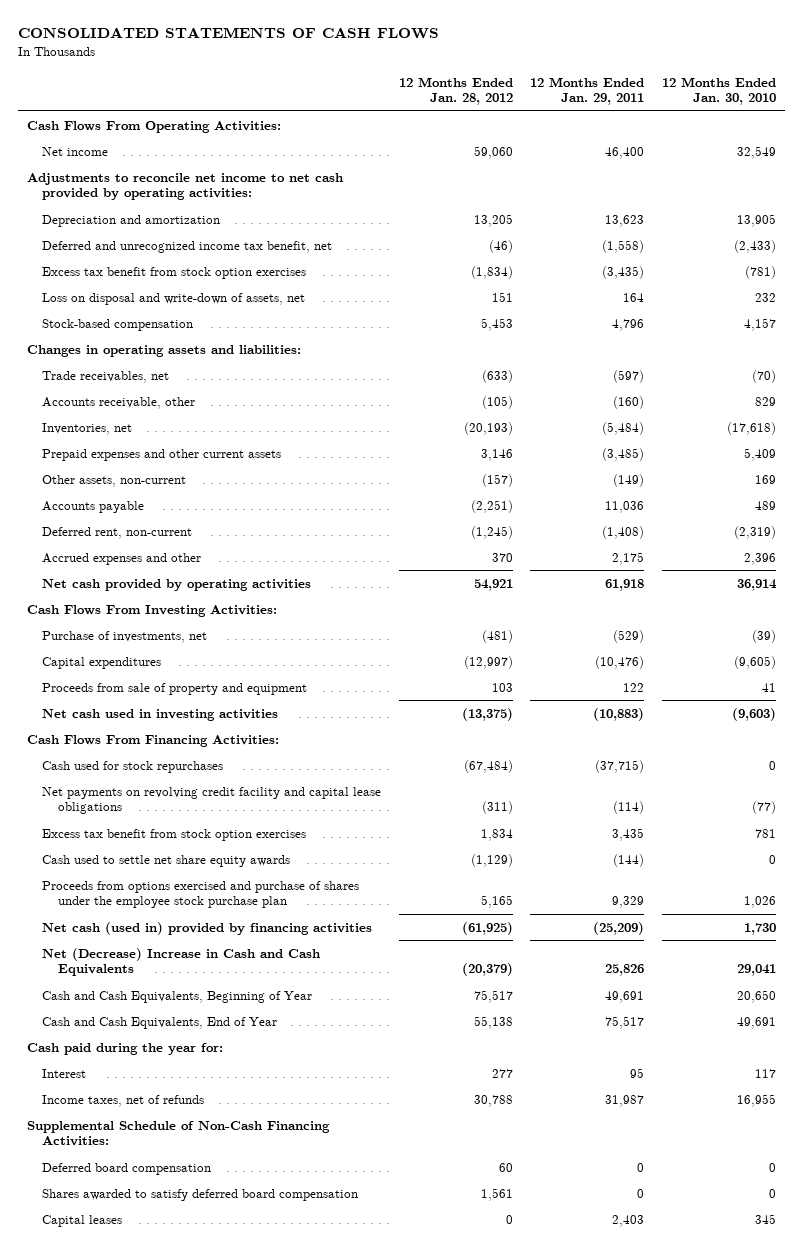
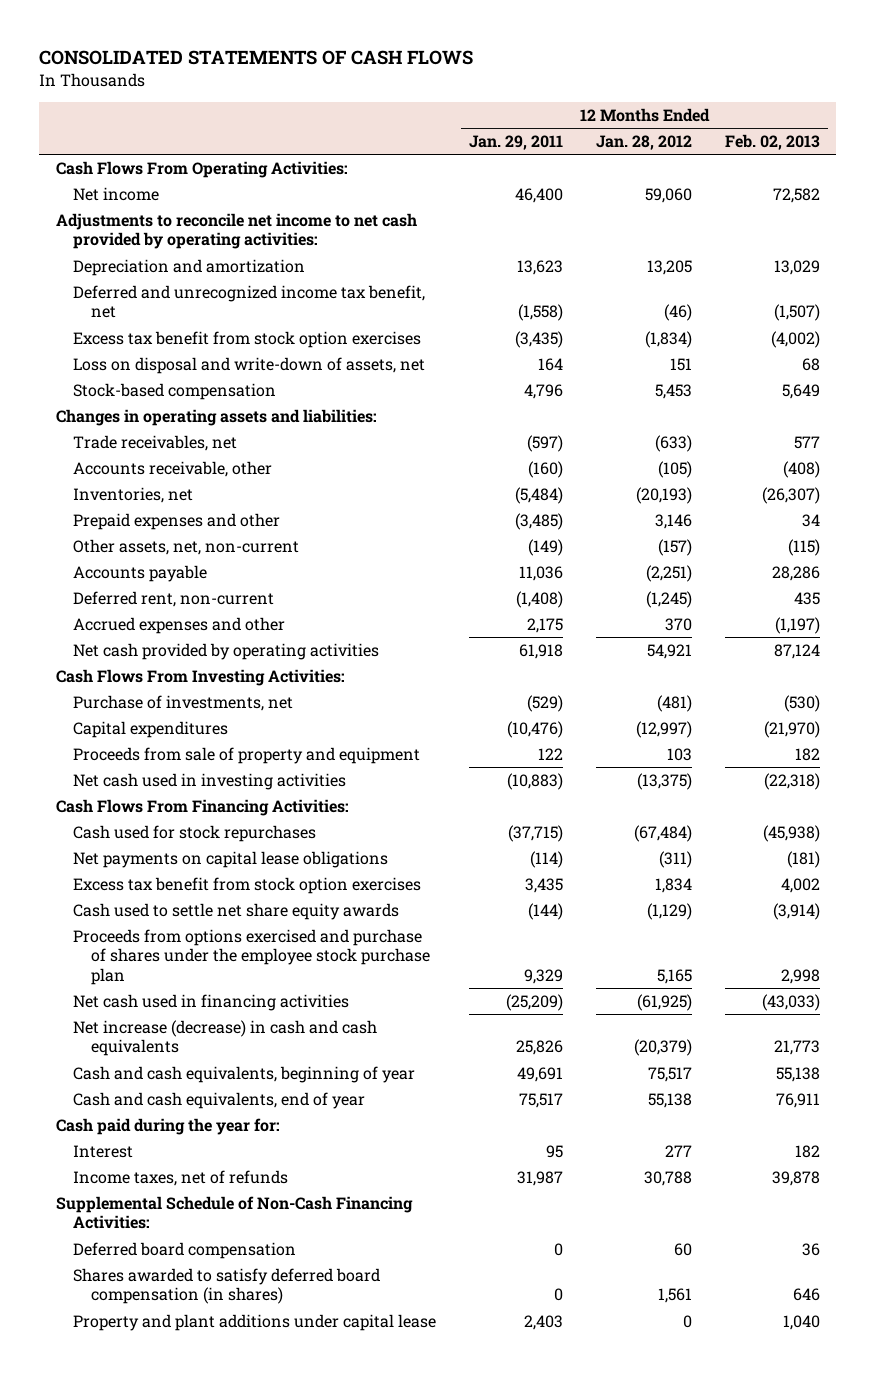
- | 12 Months Ended Jan. 28, 2012 | 12 Months Ended Jan. 29, 2011 | 12 Months Ended Jan. 30, 2010
+ | 12 Months Ended Jan. 29, 2011 | 12 Months Ended Jan. 28, 2012 | 12 Months Ended Feb. 02, 2013
- Prepaid expenses and other current assets | 3,146 | (3,485) | 5,409
- Other assets, non-current | (157) | (149) | 169
+ Prepaid expenses and other | (3,485) | 3,146 | 34
+ Other assets, net, non-current | (149) | (157) | (115)
- Net payments on revolving credit facility and capital lease obligations | (311) | (114) | (77)
+ Net payments on capital lease obligations | (114) | (311) | (181)
- Net cash (used in) provided by financing activities | (61,925) | (25,209) | 1,730
- Net (Decrease) Increase in Cash and Cash Equivalents | (20,379) | 25,826 | 29,041
- Cash and Cash Equivalents, Beginning of Year | 75,517 | 49,691 | 20,650
- Cash and Cash Equivalents, End of Year | 55,138 | 75,517 | 49,691
+ Net cash used in financing activities | (25,209) | (61,925) | (43,033)
+ Net increase (decrease) in cash and cash equivalents | 25,826 | (20,379) | 21,773
+ Cash and cash equivalents, beginning of year | 49,691 | 75,517 | 55,138
+ Cash and cash equivalents, end of year | 75,517 | 55,138 | 76,911
- Shares awarded to satisfy deferred board compensation | 1,561 | 0 | 0
- Capital leases | 0 | 2,403 | 345
+ Shares awarded to satisfy deferred board compensation (in shares) | 0 | 1,561 | 646
+ Property and plant additions under capital lease | 2,403 | 0 | 1,040

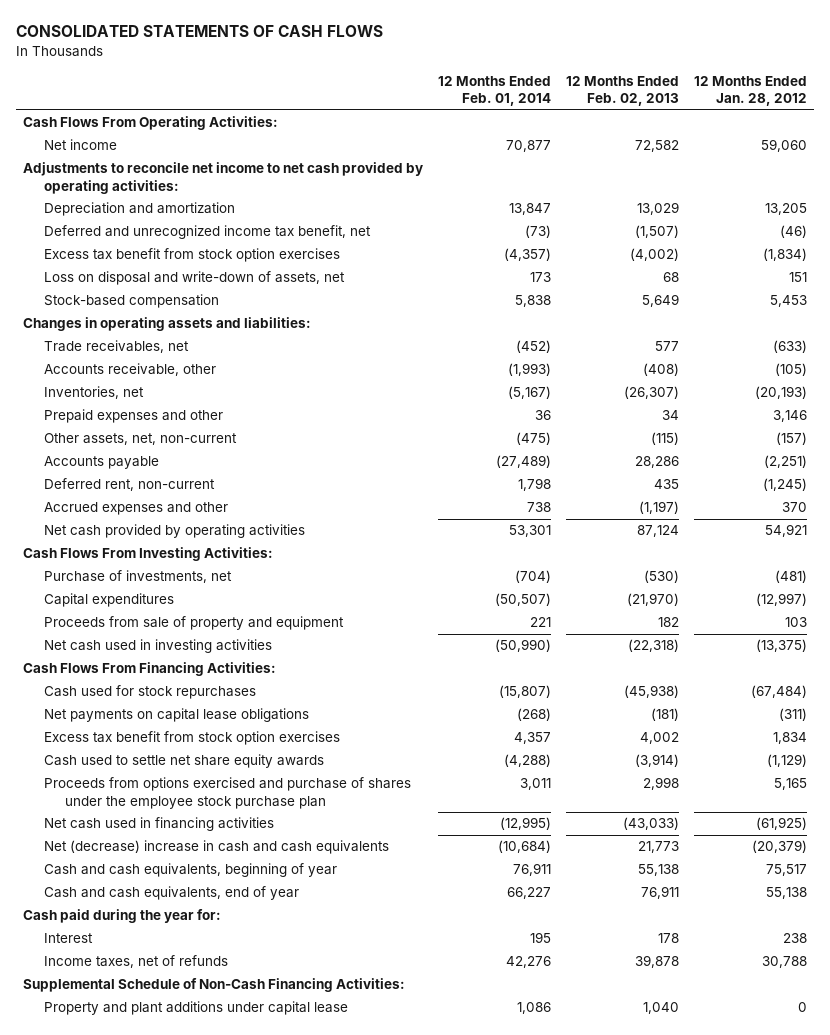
- | 12 Months Ended Jan. 29, 2011 | 12 Months Ended Jan. 28, 2012 | 12 Months Ended Feb. 02, 2013
+ | 12 Months Ended Feb. 01, 2014 | 12 Months Ended Feb. 02, 2013 | 12 Months Ended Jan. 28, 2012
- Net increase (decrease) in cash and cash equivalents | 25,826 | (20,379) | 21,773
+ Net (decrease) increase in cash and cash equivalents | (10,684) | 21,773 | (20,379)
- Interest | 95 | 277 | 182
+ Interest | 195 | 178 | 238
- Deferred board compensation | 0 | 60 | 36
- Shares awarded to satisfy deferred board compensation (in shares) | 0 | 1,561 | 646

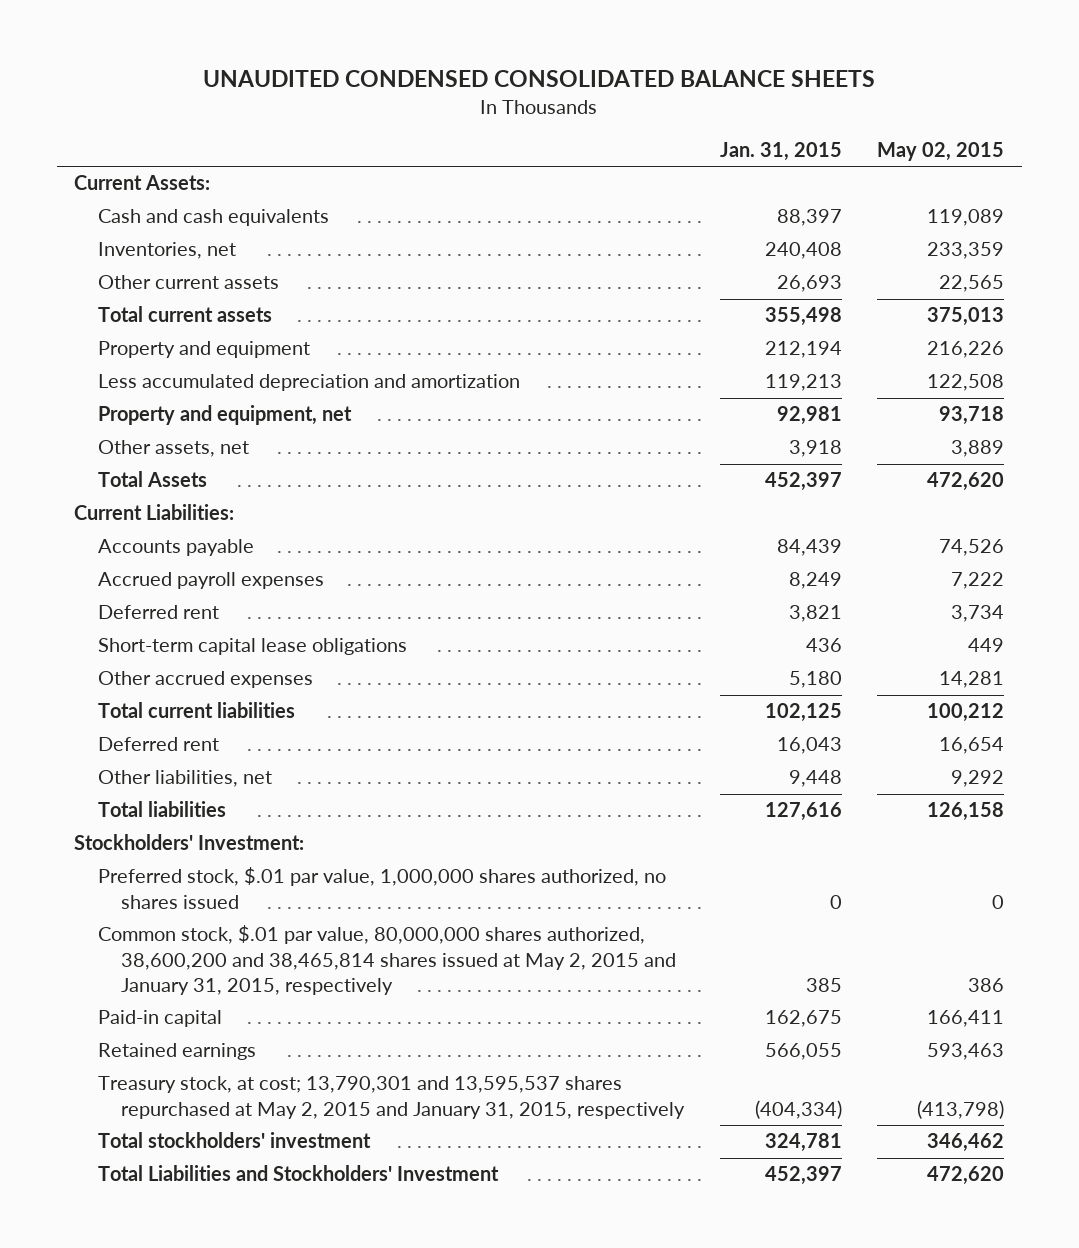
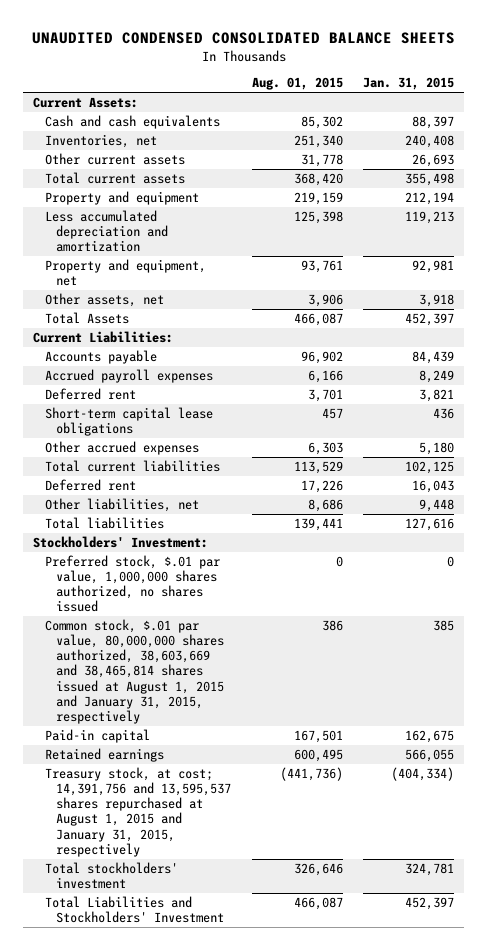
- | Jan. 31, 2015 | May 02, 2015
+ | Aug. 01, 2015 | Jan. 31, 2015
- Common stock, $.01 par value, 80,000,000 shares authorized, 38,600,200 and 38,465,814 shares issued at May 2, 2015 and January 31, 2015, respectively | 385 | 386
+ Common stock, $.01 par value, 80,000,000 shares authorized, 38,603,669 and 38,465,814 shares issued at August 1, 2015 and January 31, 2015, respectively | 386 | 385
- Treasury stock, at cost; 13,790,301 and 13,595,537 shares repurchased at May 2, 2015 and January 31, 2015, respectively | (404,334) | (413,798)
+ Treasury stock, at cost; 14,391,756 and 13,595,537 shares repurchased at August 1, 2015 and January 31, 2015, respectively | (441,736) | (404,334)

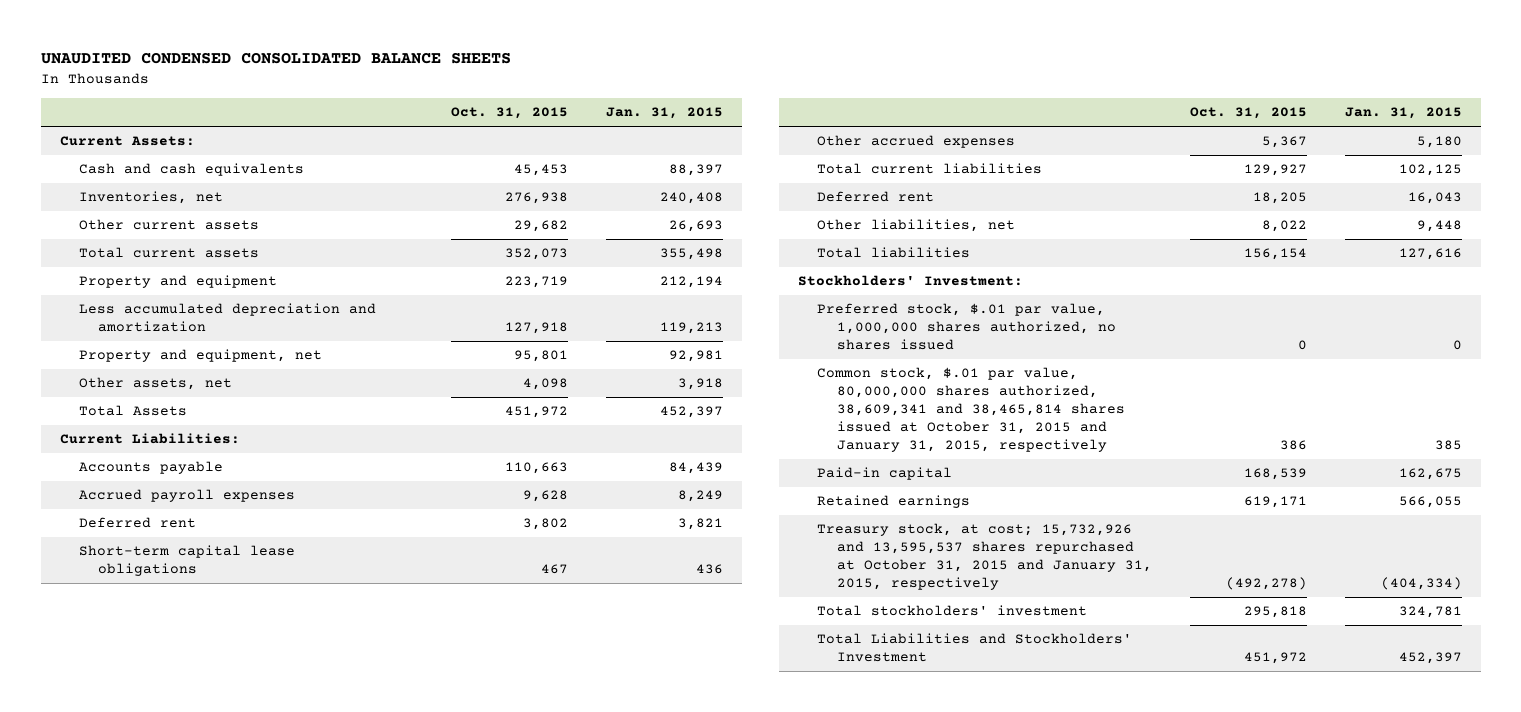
- | Aug. 01, 2015 | Jan. 31, 2015
+ | Oct. 31, 2015 | Jan. 31, 2015
- Common stock, $.01 par value, 80,000,000 shares authorized, 38,603,669 and 38,465,814 shares issued at August 1, 2015 and January 31, 2015, respectively | 386 | 385
+ Common stock, $.01 par value, 80,000,000 shares authorized, 38,609,341 and 38,465,814 shares issued at October 31, 2015 and January 31, 2015, respectively | 386 | 385
- Treasury stock, at cost; 14,391,756 and 13,595,537 shares repurchased at August 1, 2015 and January 31, 2015, respectively | (441,736) | (404,334)
+ Treasury stock, at cost; 15,732,926 and 13,595,537 shares repurchased at October 31, 2015 and January 31, 2015, respectively | (492,278) | (404,334)

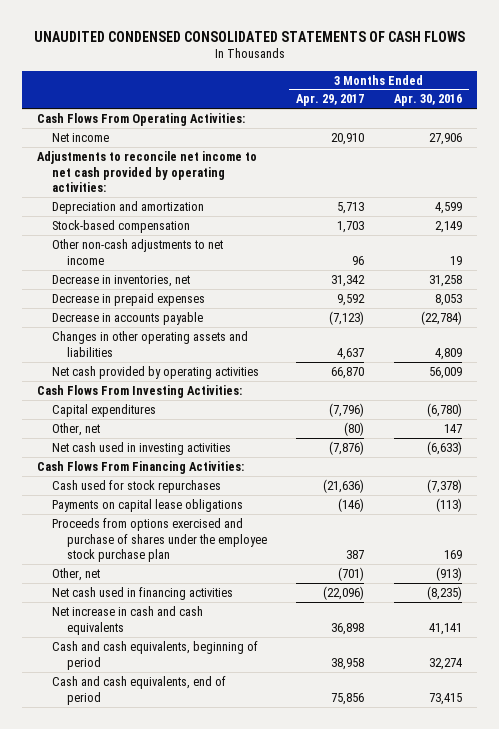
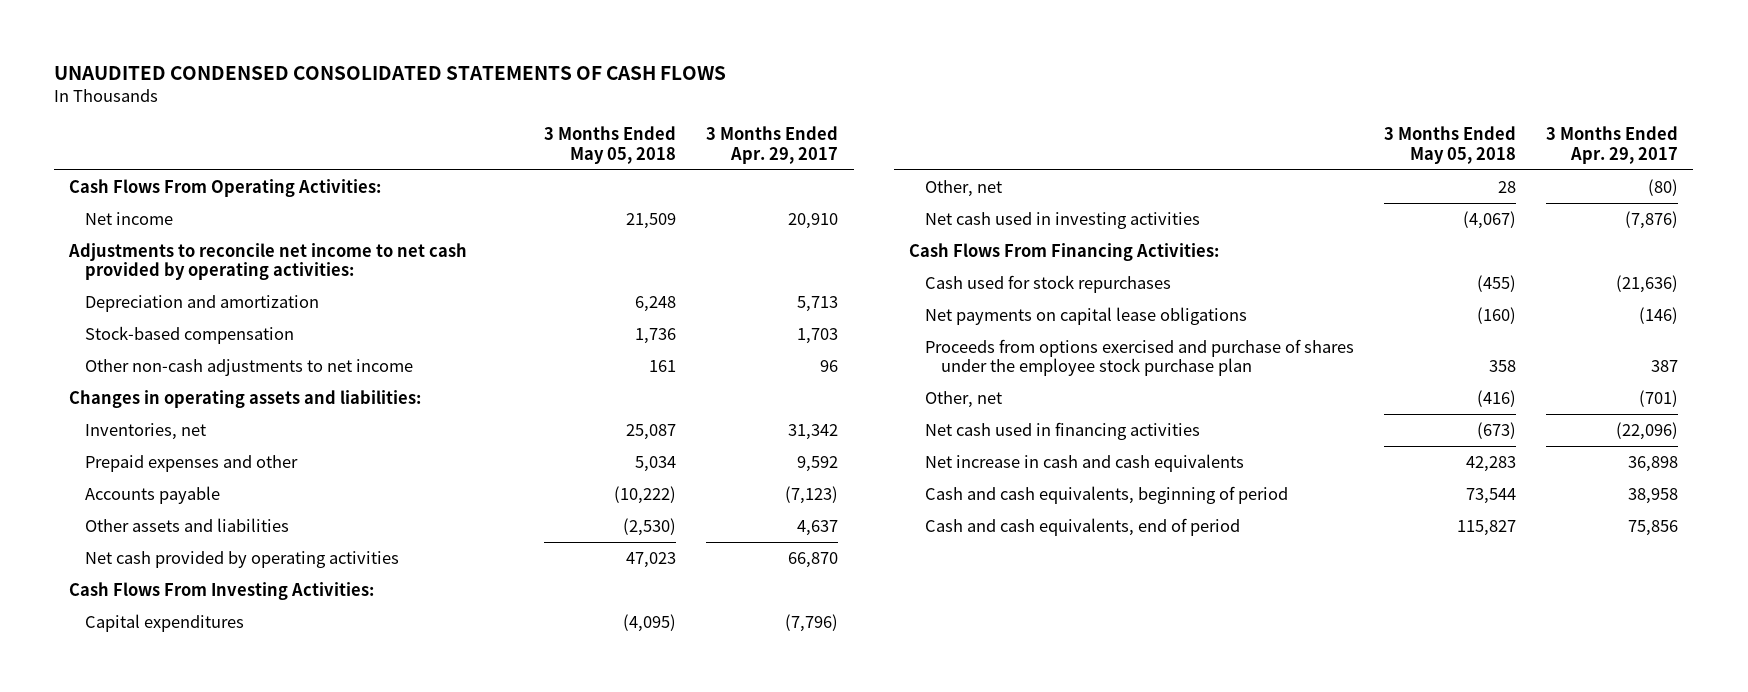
- | 3 Months Ended Apr. 29, 2017 | 3 Months Ended Apr. 30, 2016
+ | 3 Months Ended May 05, 2018 | 3 Months Ended Apr. 29, 2017
- Decrease in inventories, net | 31,342 | 31,258
- Decrease in prepaid expenses | 9,592 | 8,053
- Decrease in accounts payable | (7,123) | (22,784)
- Changes in other operating assets and liabilities | 4,637 | 4,809
+ Changes in operating assets and liabilities:
+ Inventories, net | 25,087 | 31,342
+ Prepaid expenses and other | 5,034 | 9,592
+ Accounts payable | (10,222) | (7,123)
+ Other assets and liabilities | (2,530) | 4,637
- Payments on capital lease obligations | (146) | (113)
+ Net payments on capital lease obligations | (160) | (146)

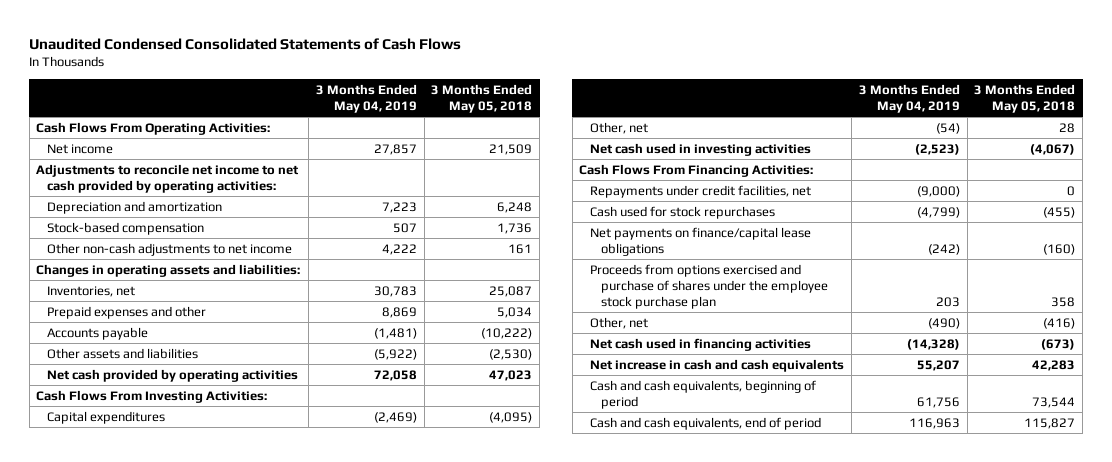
- UNAUDITED CONDENSED CONSOLIDATED STATEMENTS OF CASH FLOWS
+ Unaudited Condensed Consolidated Statements of Cash Flows
- | 3 Months Ended May 05, 2018 | 3 Months Ended Apr. 29, 2017
+ | 3 Months Ended May 04, 2019 | 3 Months Ended May 05, 2018
+ Repayments under credit facilities, net | (9,000) | 0
- Net payments on capital lease obligations | (160) | (146)
+ Net payments on finance/capital lease obligations | (242) | (160)

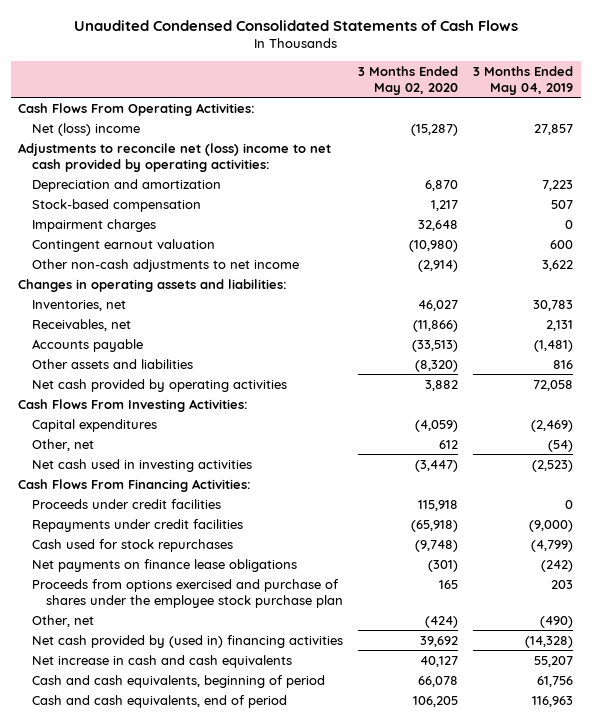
- | 3 Months Ended May 04, 2019 | 3 Months Ended May 05, 2018
+ | 3 Months Ended May 02, 2020 | 3 Months Ended May 04, 2019
- Net income | 27,857 | 21,509
- Adjustments to reconcile net income to net cash provided by operating activities:
+ Net (loss) income | (15,287) | 27,857
+ Adjustments to reconcile net (loss) income to net cash provided by operating activities:
- Other non-cash adjustments to net income | 4,222 | 161
+ Impairment charges | 32,648 | 0
+ Contingent earnout valuation | (10,980) | 600
+ Other non-cash adjustments to net income | (2,914) | 3,622
- Prepaid expenses and other | 8,869 | 5,034
+ Receivables, net | (11,866) | 2,131
- Other assets and liabilities | (5,922) | (2,530)
+ Other assets and liabilities | (8,320) | 816
- Repayments under credit facilities, net | (9,000) | 0
+ Proceeds under credit facilities | 115,918 | 0
+ Repayments under credit facilities | (65,918) | (9,000)
- Net payments on finance/capital lease obligations | (242) | (160)
+ Net payments on finance lease obligations | (301) | (242)
- Net cash used in financing activities | (14,328) | (673)
+ Net cash provided by (used in) financing activities | 39,692 | (14,328)

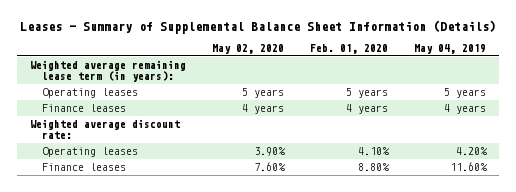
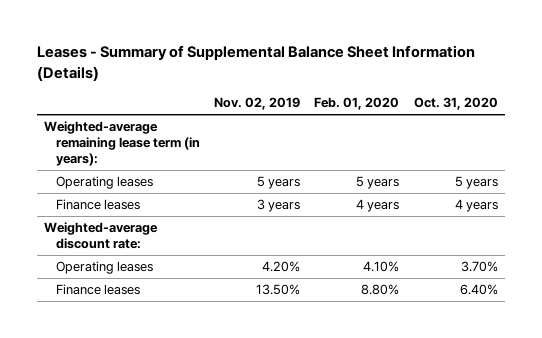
- | May 02, 2020 | Feb. 01, 2020 | May 04, 2019
+ | Nov. 02, 2019 | Feb. 01, 2020 | Oct. 31, 2020
- Weighted average remaining lease term (in years):
+ Weighted-average remaining lease term (in years):
- Weighted average discount rate:
+ Weighted-average discount rate:

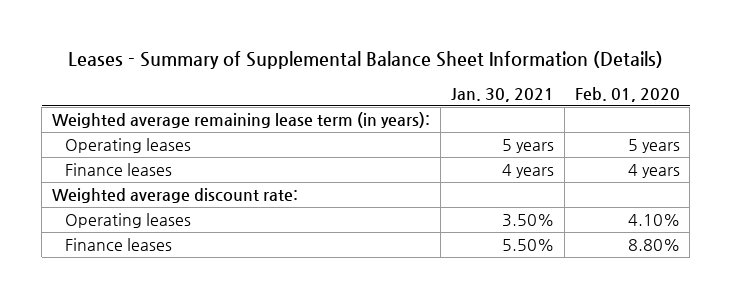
- | Nov. 02, 2019 | Feb. 01, 2020 | Oct. 31, 2020
+ | Jan. 30, 2021 | Feb. 01, 2020
- Weighted-average remaining lease term (in years):
+ Weighted average remaining lease term (in years):
- Weighted-average discount rate:
+ Weighted average discount rate:

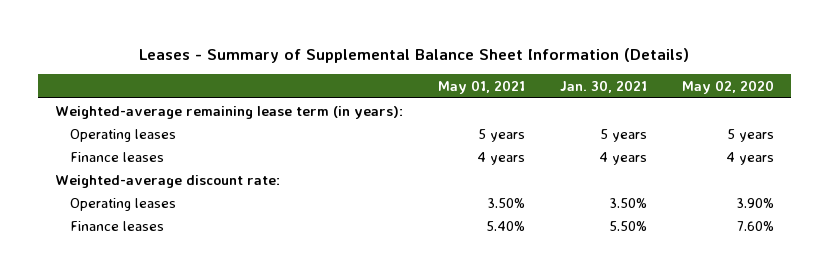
- | Jan. 30, 2021 | Feb. 01, 2020
+ | May 01, 2021 | Jan. 30, 2021 | May 02, 2020
- Weighted average remaining lease term (in years):
+ Weighted-average remaining lease term (in years):
- Weighted average discount rate:
+ Weighted-average discount rate:

